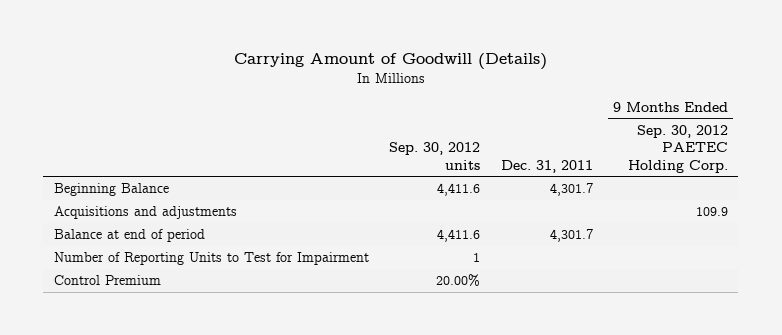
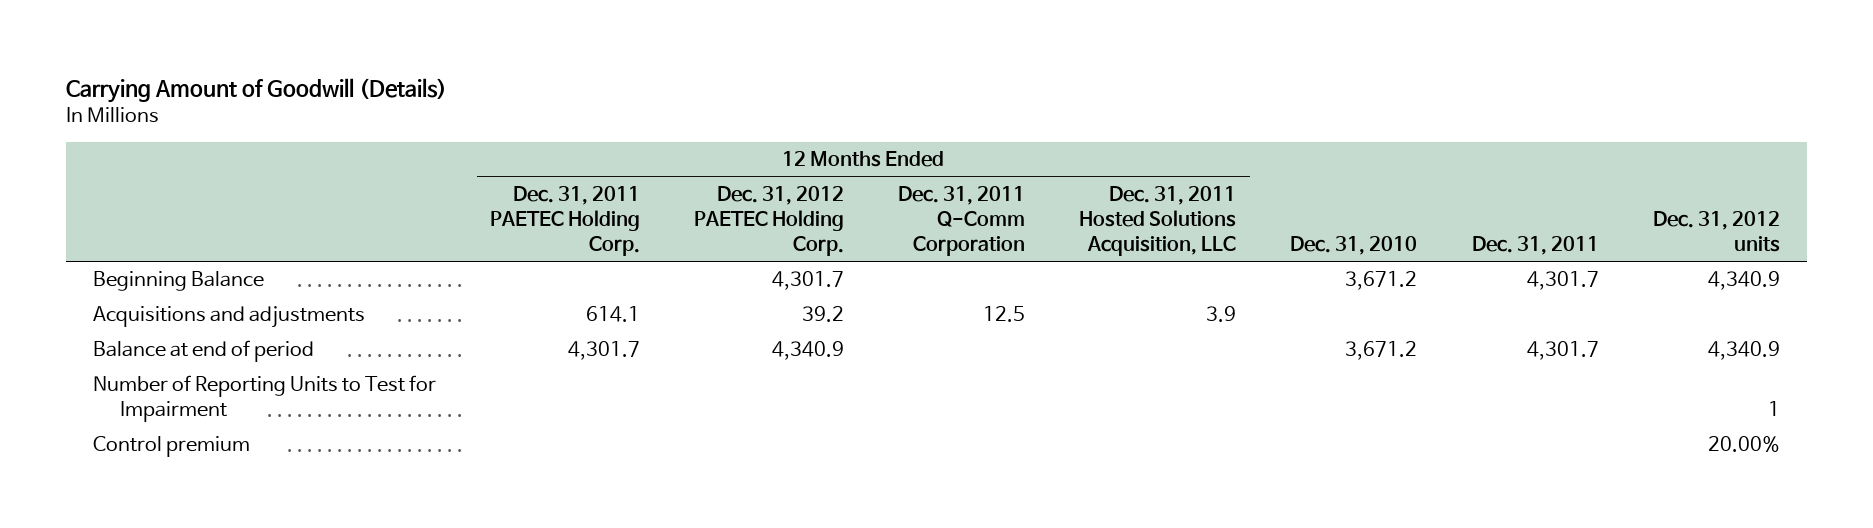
- | Sep. 30, 2012 units | Dec. 31, 2011 | 9 Months Ended Sep. 30, 2012 PAETEC Holding Corp.
+ | 12 Months Ended Dec. 31, 2011 PAETEC Holding Corp. | 12 Months Ended Dec. 31, 2012 PAETEC Holding Corp. | 12 Months Ended Dec. 31, 2011 Q-Comm Corporation | 12 Months Ended Dec. 31, 2011 Hosted Solutions Acquisition, LLC | Dec. 31, 2010 | Dec. 31, 2011 | Dec. 31, 2012 units
- Control Premium | 20.00% | |
+ Control premium | | | | | | | 20.00%

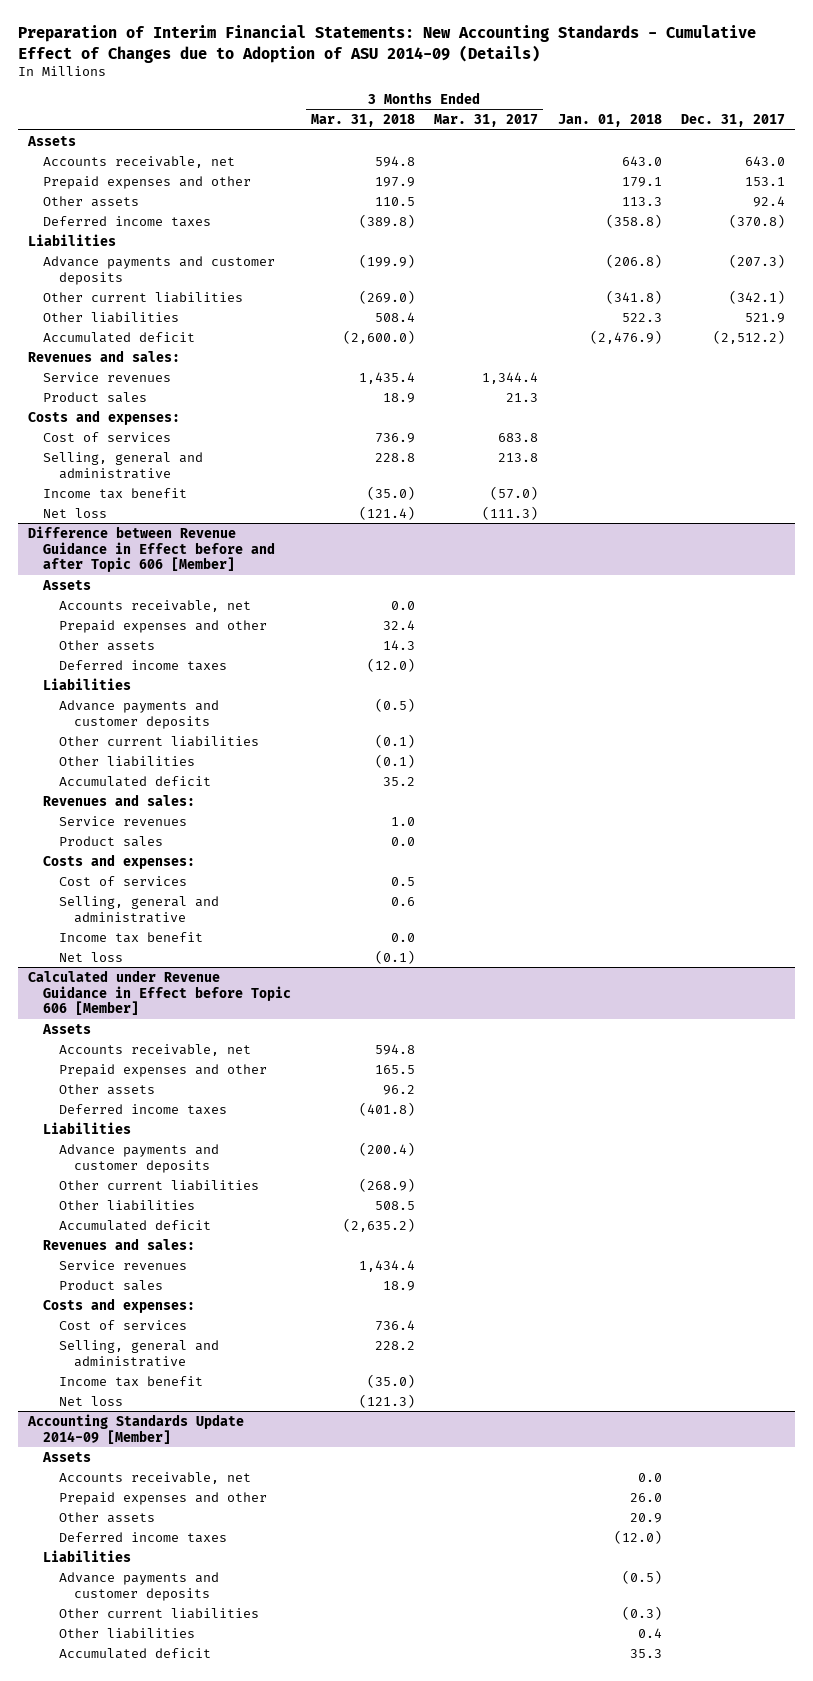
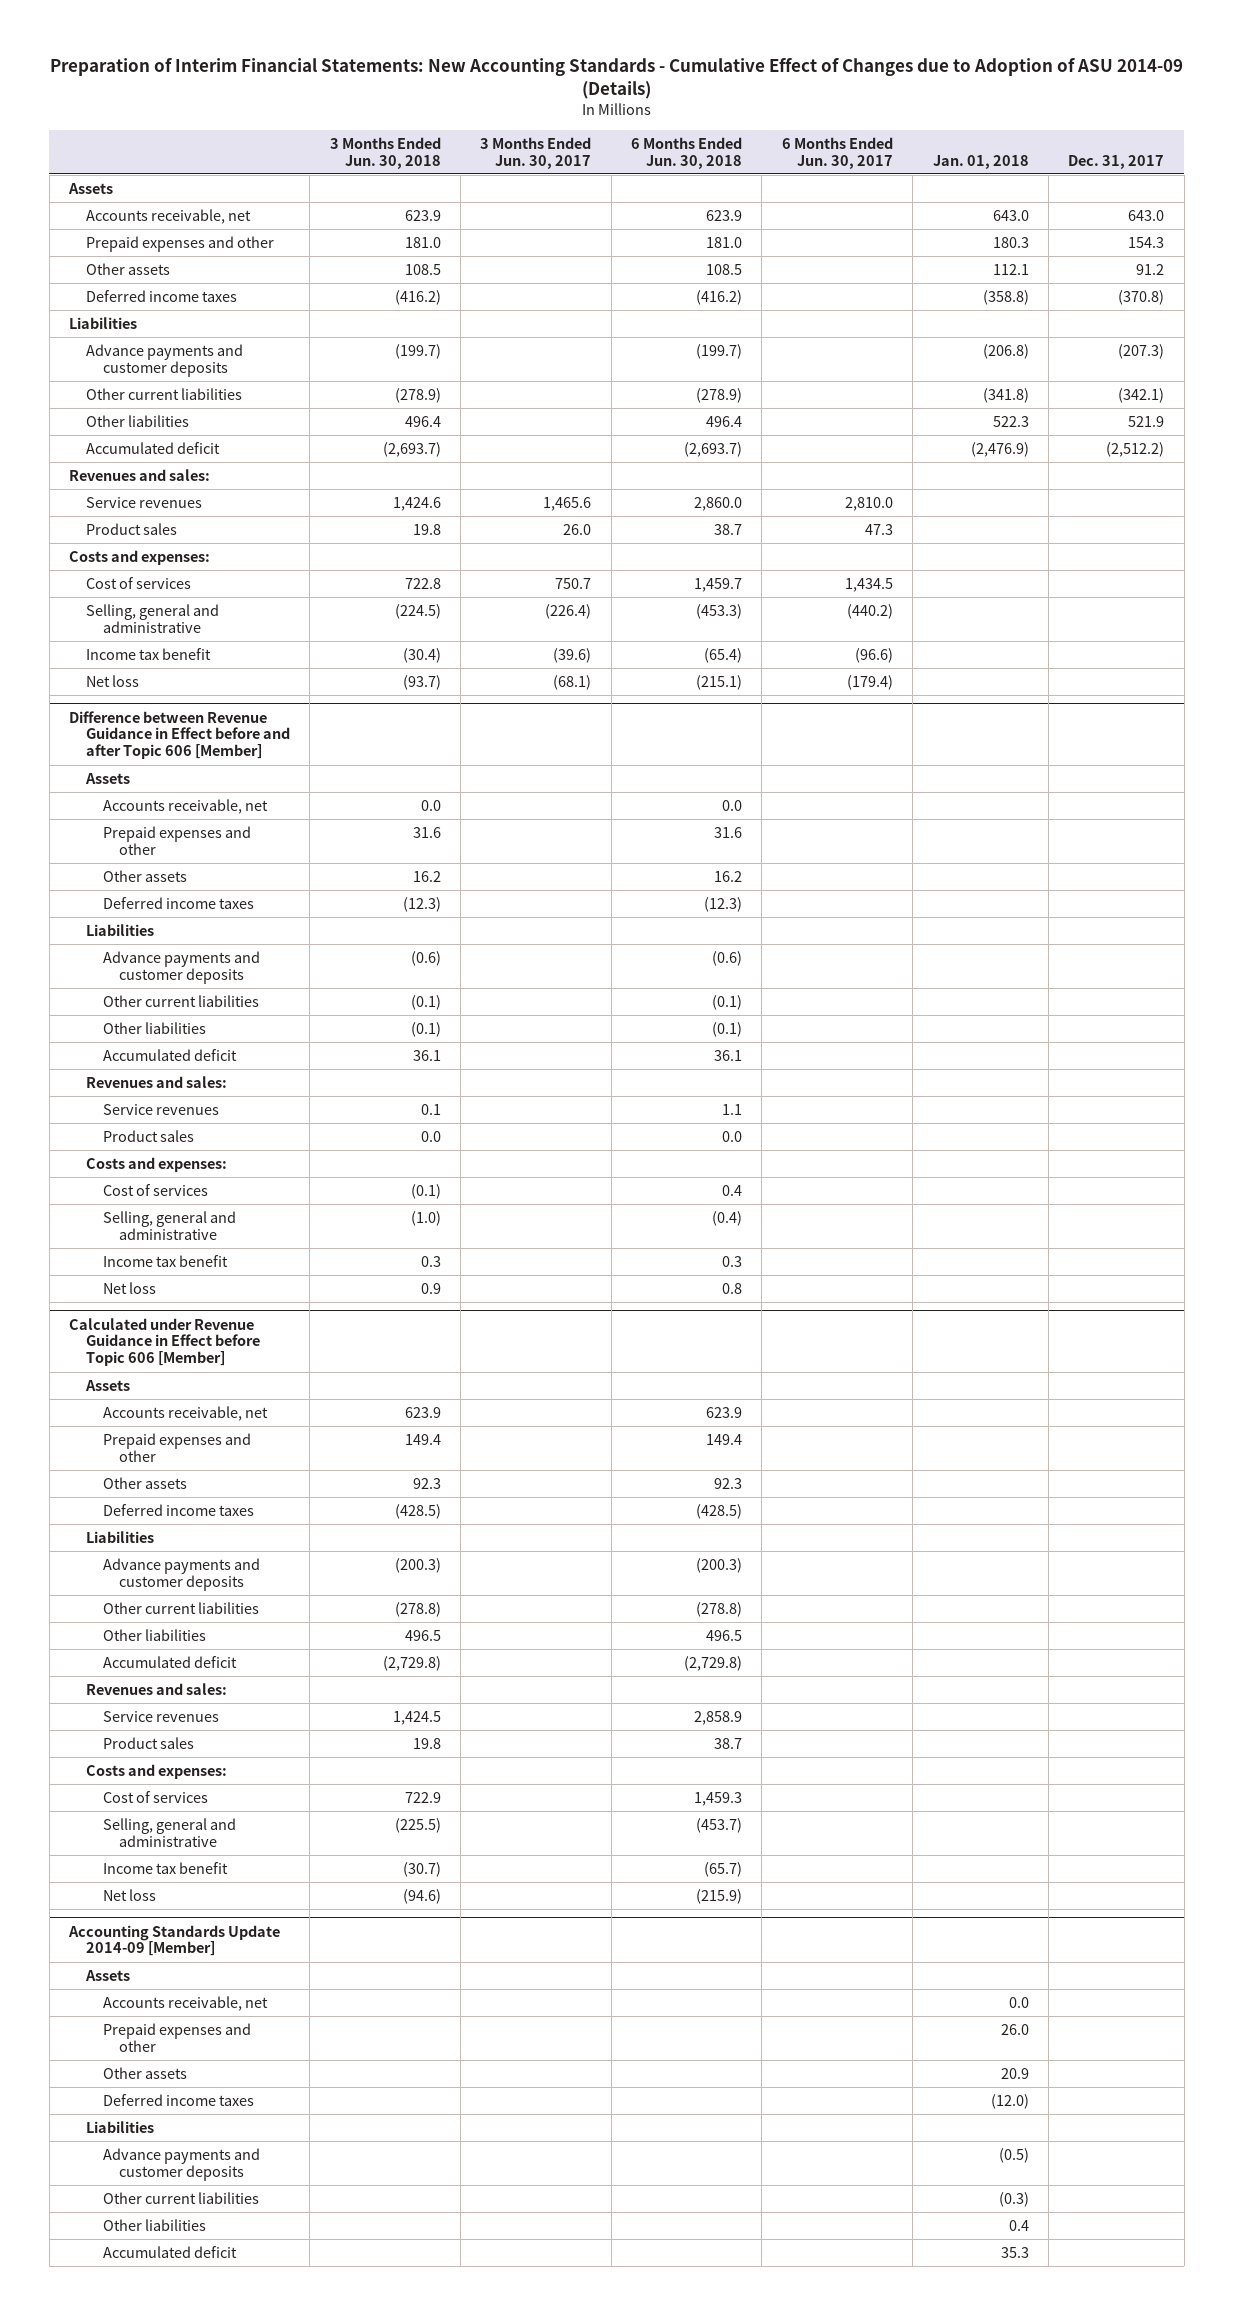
- | 3 Months Ended Mar. 31, 2018 | 3 Months Ended Mar. 31, 2017 | Jan. 01, 2018 | Dec. 31, 2017
+ | 3 Months Ended Jun. 30, 2018 | 3 Months Ended Jun. 30, 2017 | 6 Months Ended Jun. 30, 2018 | 6 Months Ended Jun. 30, 2017 | Jan. 01, 2018 | Dec. 31, 2017
- Prepaid expenses and other | 197.9 | | 179.1 | 153.1
- Other assets | 110.5 | | 113.3 | 92.4
+ Prepaid expenses and other | 181.0 | | 181.0 | | 180.3 | 154.3
+ Other assets | 108.5 | | 108.5 | | 112.1 | 91.2

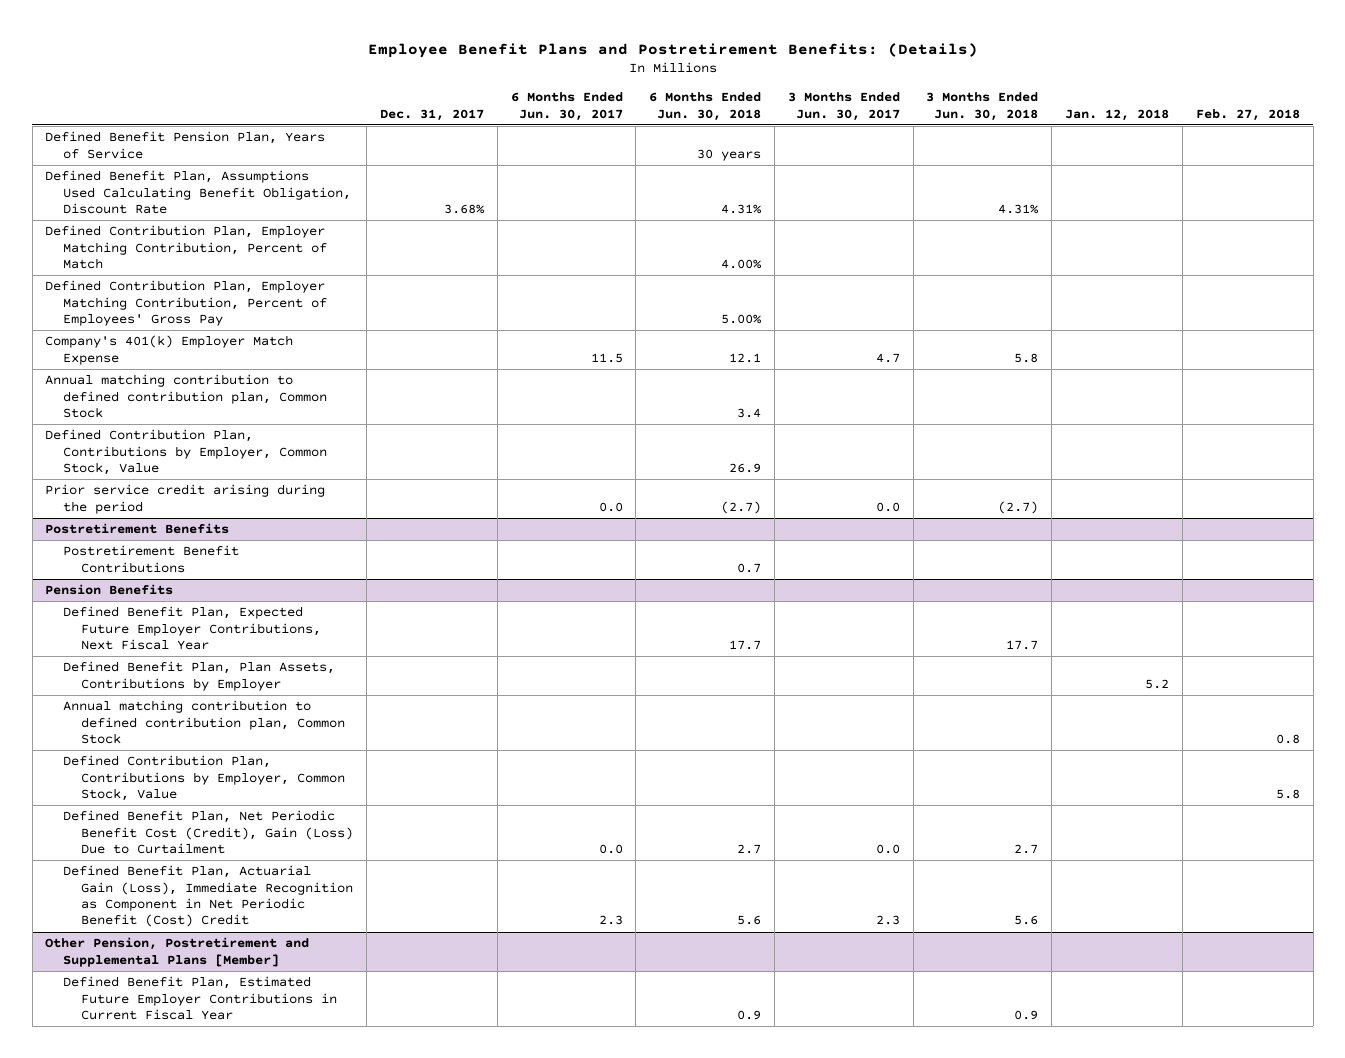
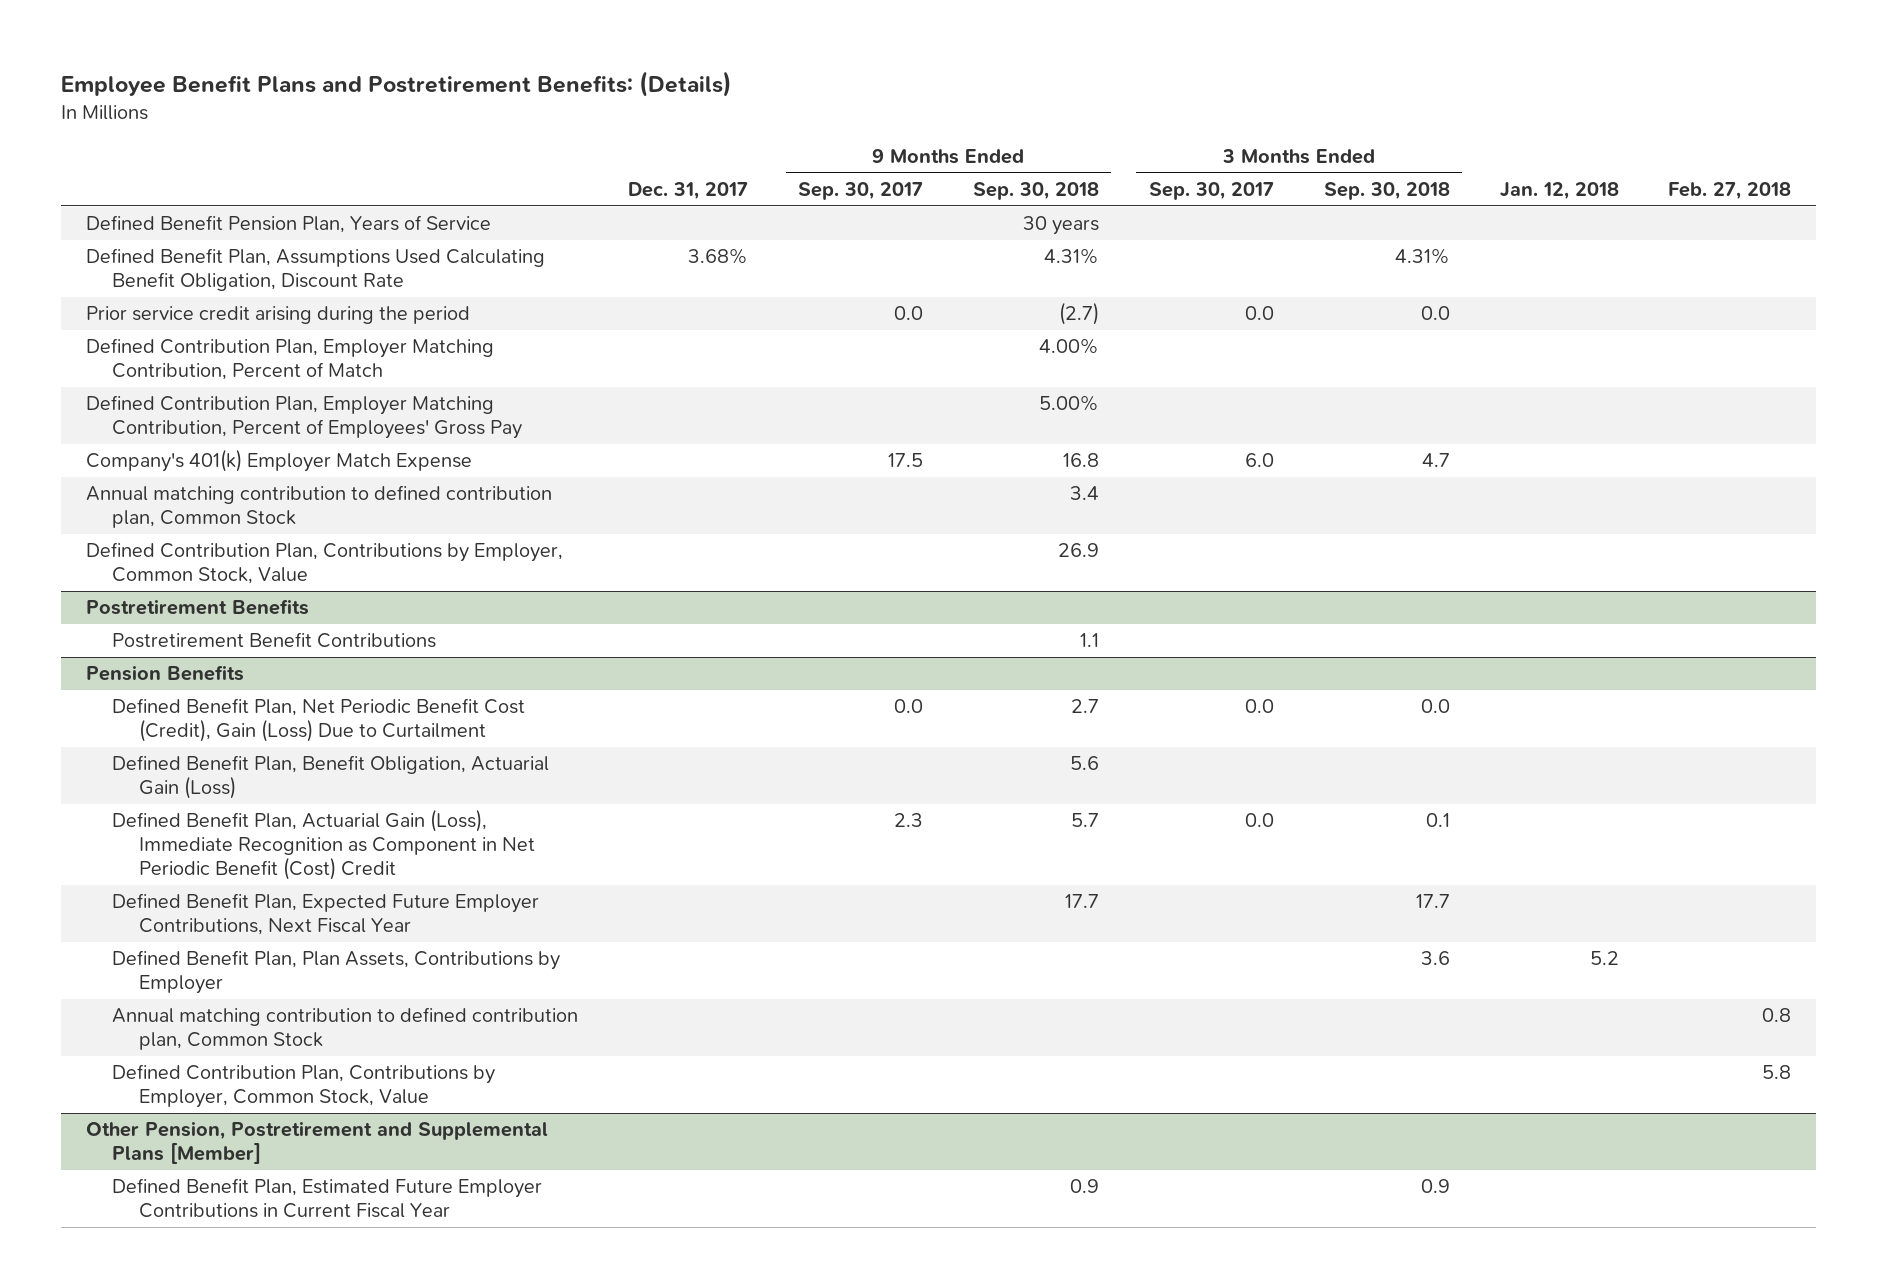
- | Dec. 31, 2017 | 6 Months Ended Jun. 30, 2017 | 6 Months Ended Jun. 30, 2018 | 3 Months Ended Jun. 30, 2017 | 3 Months Ended Jun. 30, 2018 | Jan. 12, 2018 | Feb. 27, 2018
+ | Dec. 31, 2017 | 9 Months Ended Sep. 30, 2017 | 9 Months Ended Sep. 30, 2018 | 3 Months Ended Sep. 30, 2017 | 3 Months Ended Sep. 30, 2018 | Jan. 12, 2018 | Feb. 27, 2018
moved up: Prior service credit arising during the period | | 0.0 | (2.7) | 0.0 | 0.0 | |
@ Pension Benefits
moved up: Defined Benefit Plan, Net Periodic Benefit Cost (Credit), Gain (Loss) Due to Curtailment | | 0.0 | 2.7 | 0.0 | 0.0 | |
+ Defined Benefit Plan, Benefit Obligation, Actuarial Gain (Loss) | | | 5.6 | | | |
moved up: Defined Benefit Plan, Actuarial Gain (Loss), Immediate Recognition as Component in Net Periodic Benefit (Cost) Credit | | 2.3 | 5.7 | 0.0 | 0.1 | |

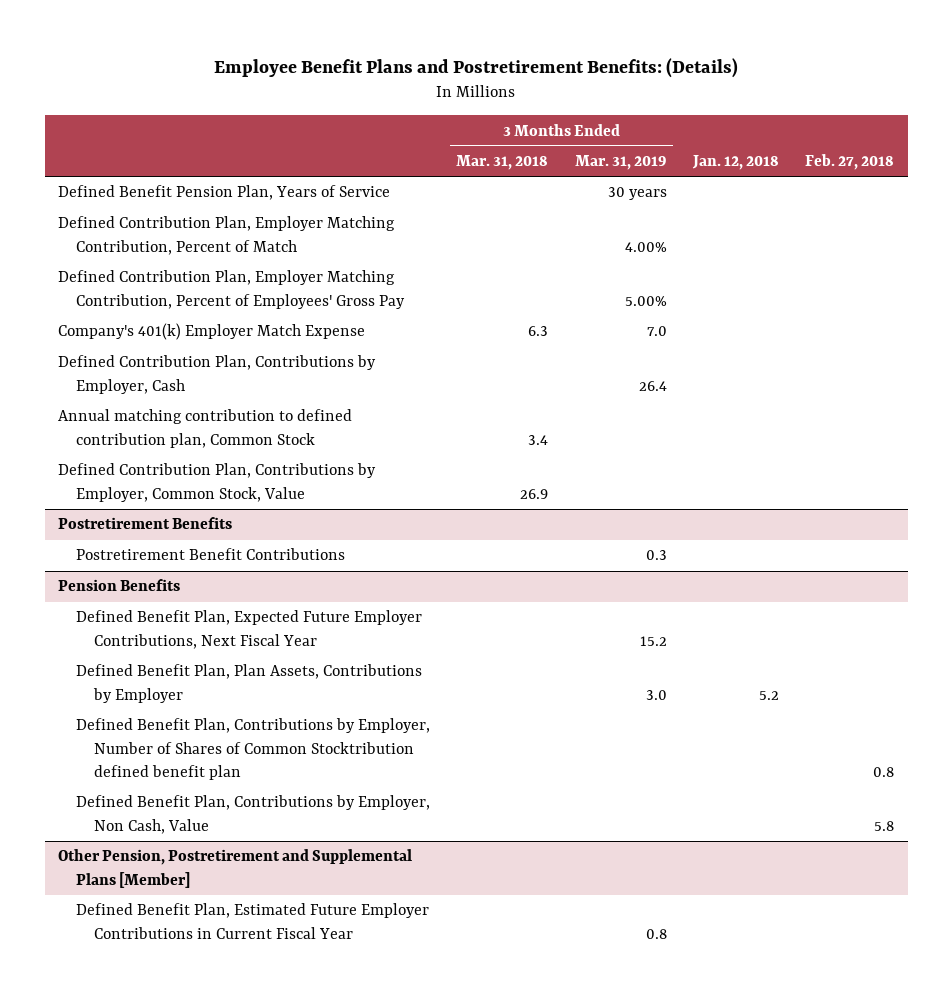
- | Dec. 31, 2017 | 9 Months Ended Sep. 30, 2017 | 9 Months Ended Sep. 30, 2018 | 3 Months Ended Sep. 30, 2017 | 3 Months Ended Sep. 30, 2018 | Jan. 12, 2018 | Feb. 27, 2018
+ | 3 Months Ended Mar. 31, 2018 | 3 Months Ended Mar. 31, 2019 | Jan. 12, 2018 | Feb. 27, 2018
- Defined Benefit Plan, Assumptions Used Calculating Benefit Obligation, Discount Rate | 3.68% | | 4.31% | | 4.31% | |
- Prior service credit arising during the period | | 0.0 | (2.7) | 0.0 | 0.0 | |
+ Defined Contribution Plan, Contributions by Employer, Cash | | 26.4 | |
@ Pension Benefits
- Defined Benefit Plan, Net Periodic Benefit Cost (Credit), Gain (Loss) Due to Curtailment | | 0.0 | 2.7 | 0.0 | 0.0 | |
- Defined Benefit Plan, Benefit Obligation, Actuarial Gain (Loss) | | | 5.6 | | | |
- Defined Benefit Plan, Actuarial Gain (Loss), Immediate Recognition as Component in Net Periodic Benefit (Cost) Credit | | 2.3 | 5.7 | 0.0 | 0.1 | |
- Annual matching contribution to defined contribution plan, Common Stock | | | | | | | 0.8
- Defined Contribution Plan, Contributions by Employer, Common Stock, Value | | | | | | | 5.8
+ Defined Benefit Plan, Contributions by Employer, Number of Shares of Common Stocktribution defined benefit plan | | | | 0.8
+ Defined Benefit Plan, Contributions by Employer, Non Cash, Value | | | | 5.8

